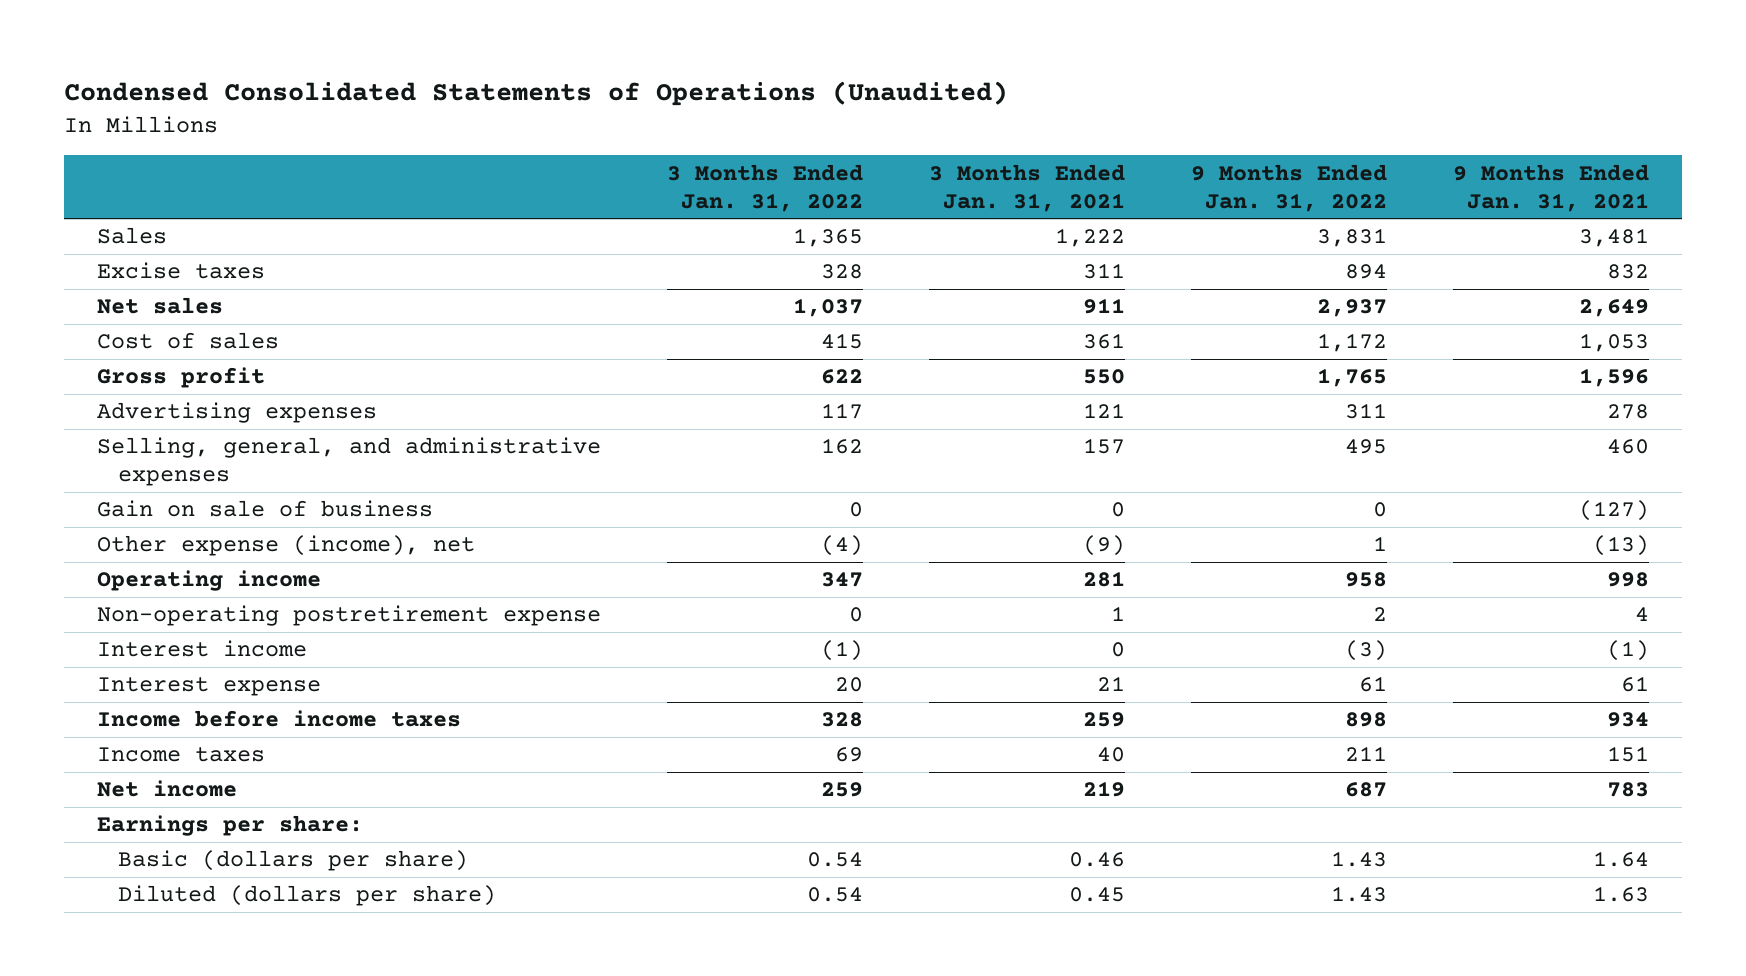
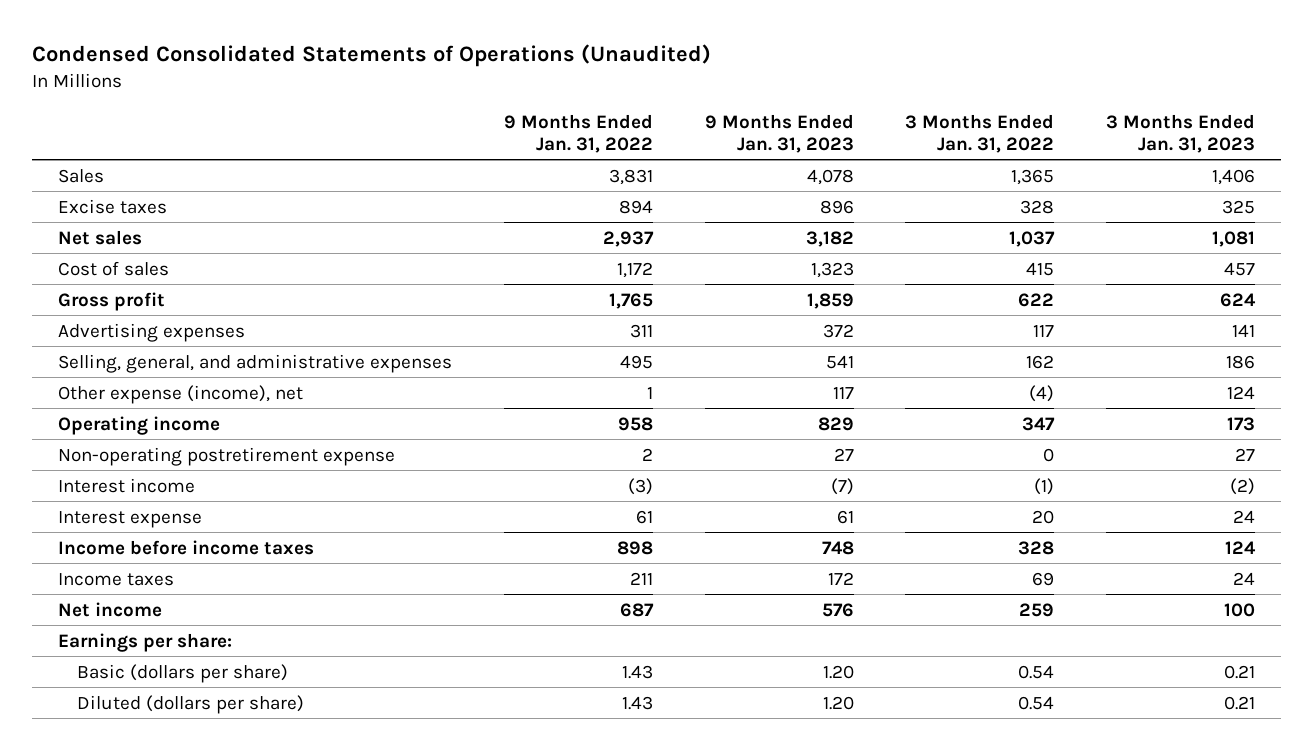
- | 3 Months Ended Jan. 31, 2022 | 3 Months Ended Jan. 31, 2021 | 9 Months Ended Jan. 31, 2022 | 9 Months Ended Jan. 31, 2021
+ | 9 Months Ended Jan. 31, 2022 | 9 Months Ended Jan. 31, 2023 | 3 Months Ended Jan. 31, 2022 | 3 Months Ended Jan. 31, 2023
- Gain on sale of business | 0 | 0 | 0 | (127)

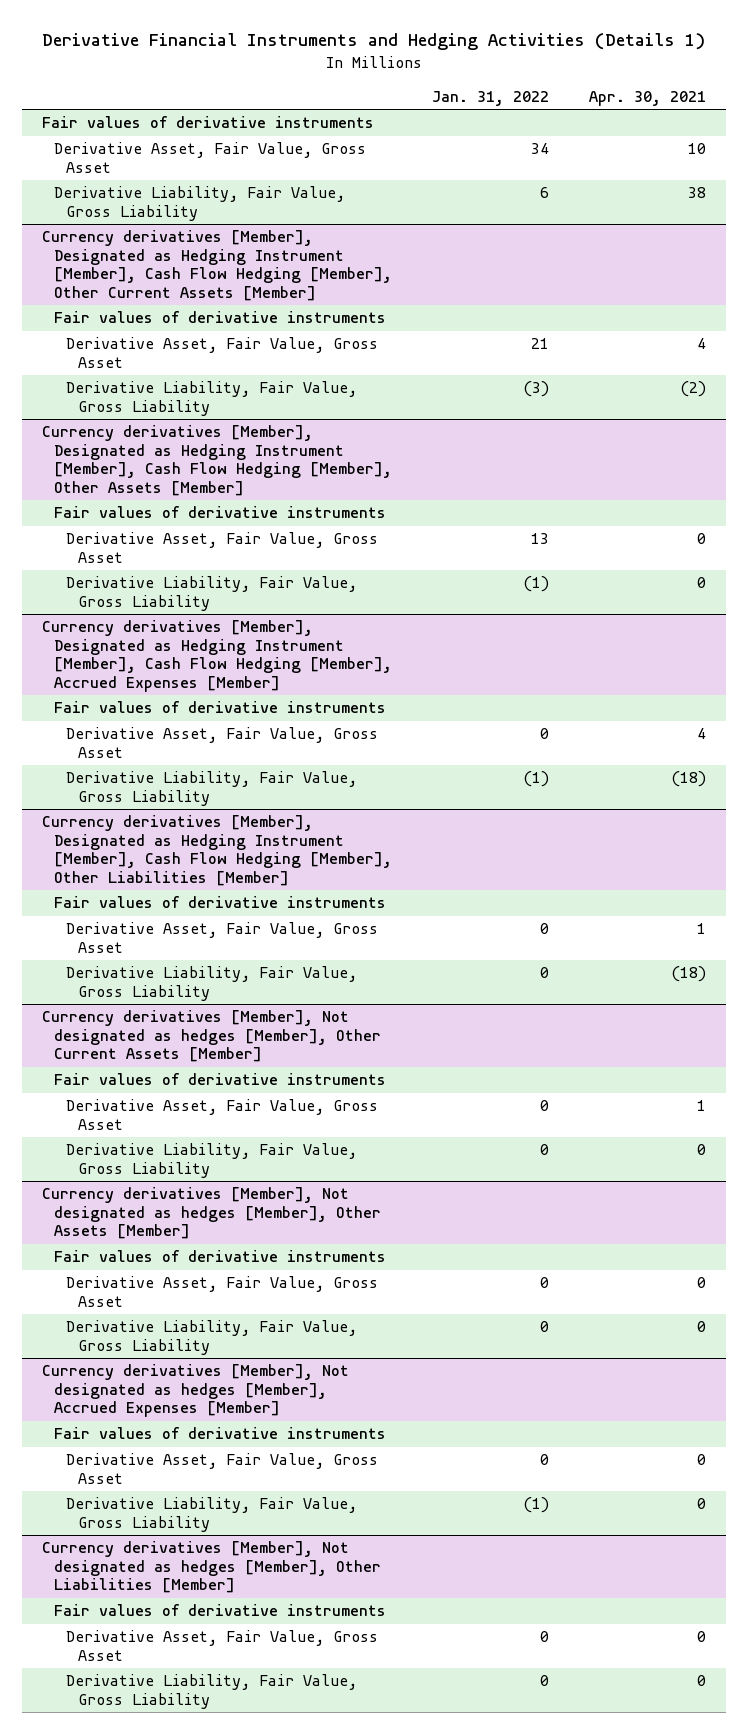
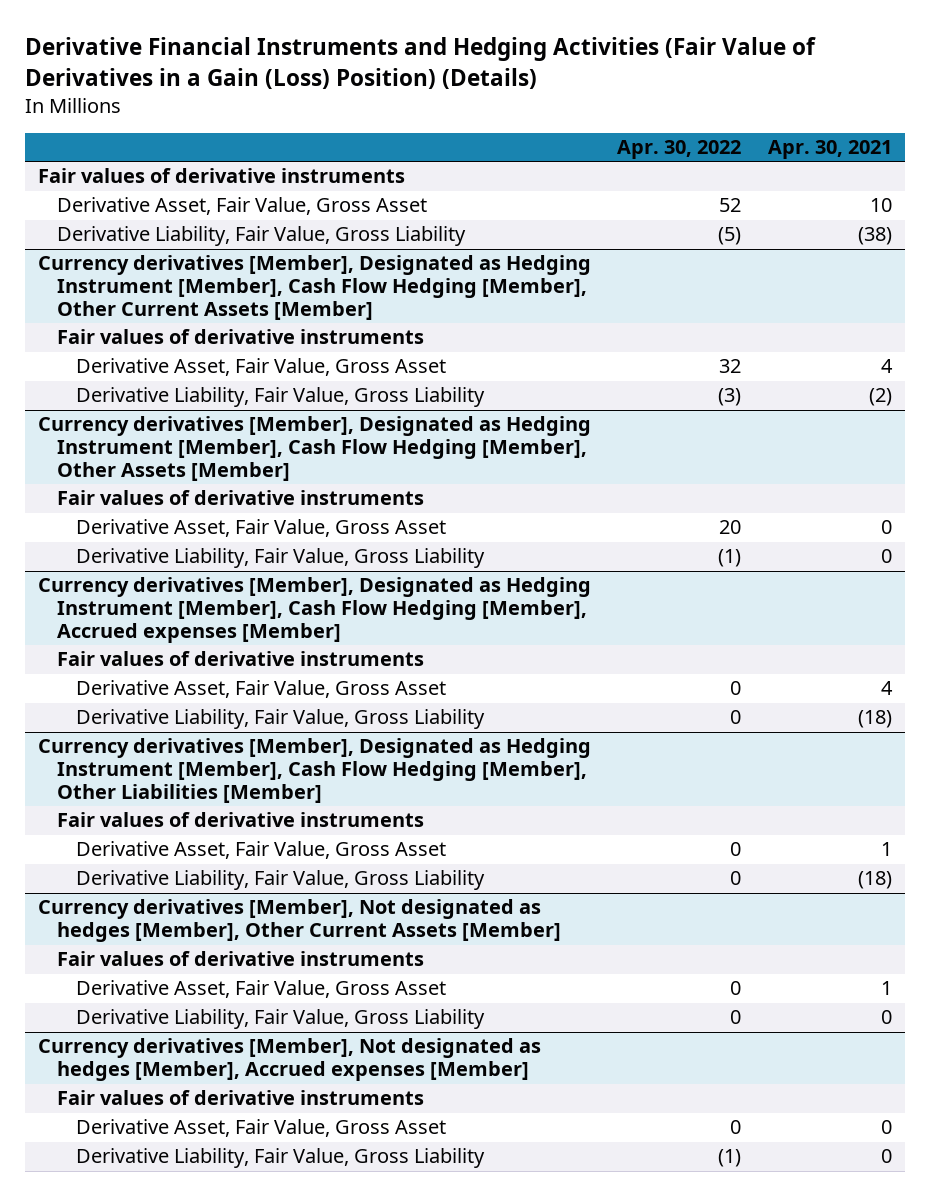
- Derivative Financial Instruments and Hedging Activities (Details 1)
+ Derivative Financial Instruments and Hedging Activities (Fair Value of Derivatives in a Gain (Loss) Position) (Details)
- | Jan. 31, 2022 | Apr. 30, 2021
+ | Apr. 30, 2022 | Apr. 30, 2021
- Derivative Liability, Fair Value, Gross Liability | 6 | 38
+ Derivative Liability, Fair Value, Gross Liability | (5) | (38)
- Currency derivatives [Member], Designated as Hedging Instrument [Member], Cash Flow Hedging [Member], Accrued Expenses [Member]
+ Currency derivatives [Member], Designated as Hedging Instrument [Member], Cash Flow Hedging [Member], Accrued expenses [Member]
- Currency derivatives [Member], Not designated as hedges [Member], Other Assets [Member]
- Fair values of derivative instruments
- Derivative Asset, Fair Value, Gross Asset | 0 | 0
- Derivative Liability, Fair Value, Gross Liability | 0 | 0
- Currency derivatives [Member], Not designated as hedges [Member], Accrued Expenses [Member]
- Fair values of derivative instruments
- Derivative Asset, Fair Value, Gross Asset | 0 | 0
- Derivative Liability, Fair Value, Gross Liability | (1) | 0
- Currency derivatives [Member], Not designated as hedges [Member], Other Liabilities [Member]
+ Currency derivatives [Member], Not designated as hedges [Member], Accrued expenses [Member]

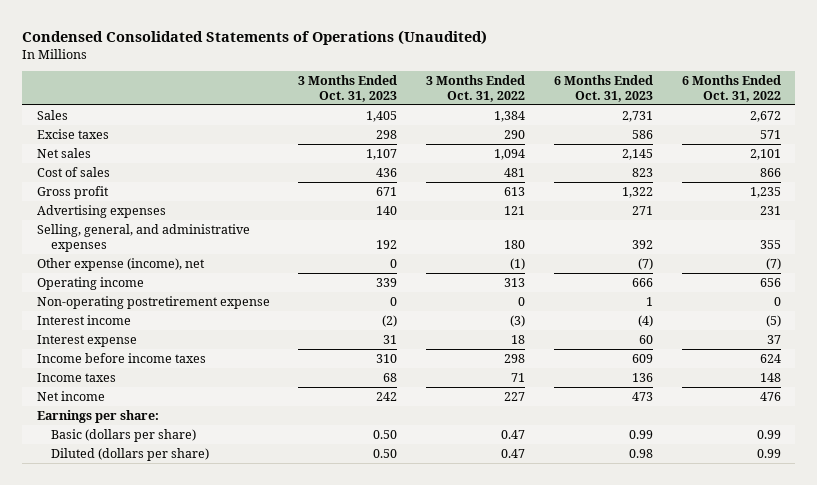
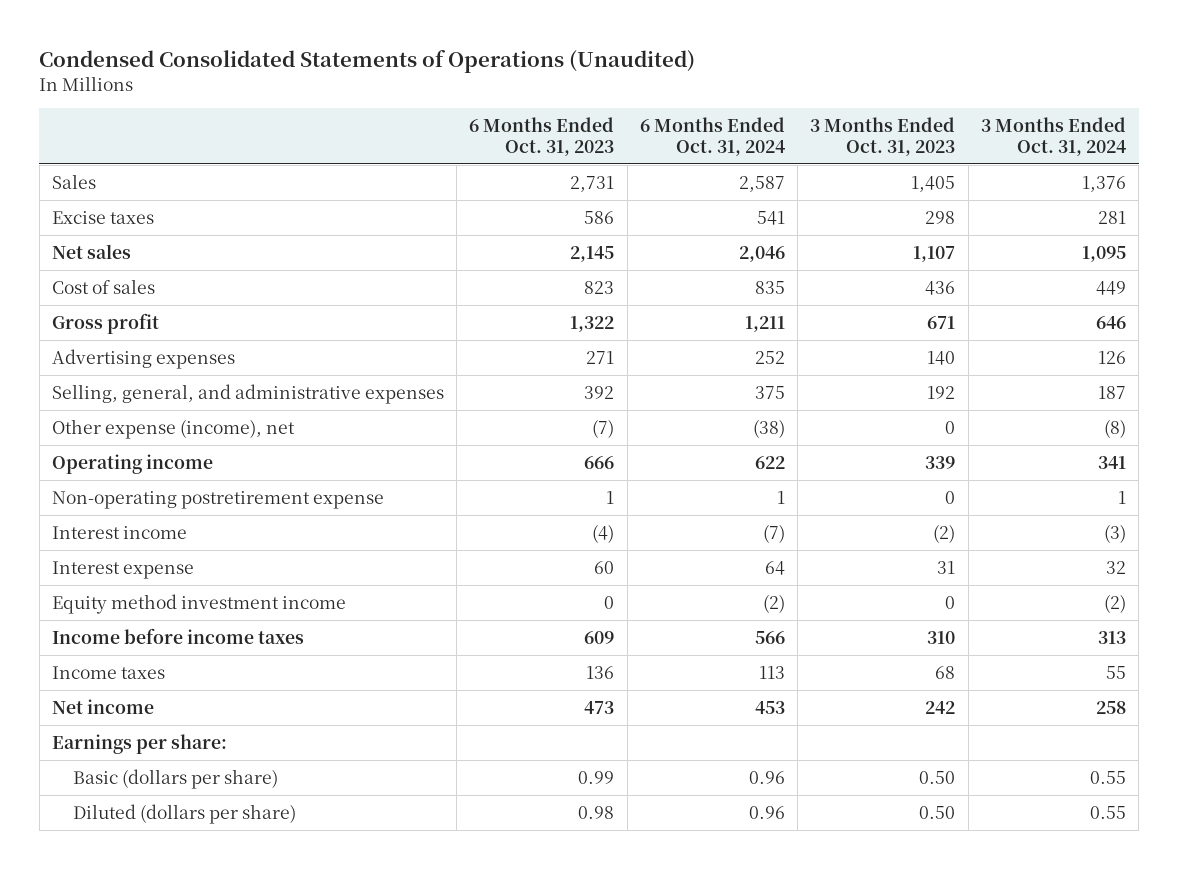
- | 3 Months Ended Oct. 31, 2023 | 3 Months Ended Oct. 31, 2022 | 6 Months Ended Oct. 31, 2023 | 6 Months Ended Oct. 31, 2022
+ | 6 Months Ended Oct. 31, 2023 | 6 Months Ended Oct. 31, 2024 | 3 Months Ended Oct. 31, 2023 | 3 Months Ended Oct. 31, 2024
+ Equity method investment income | 0 | (2) | 0 | (2)

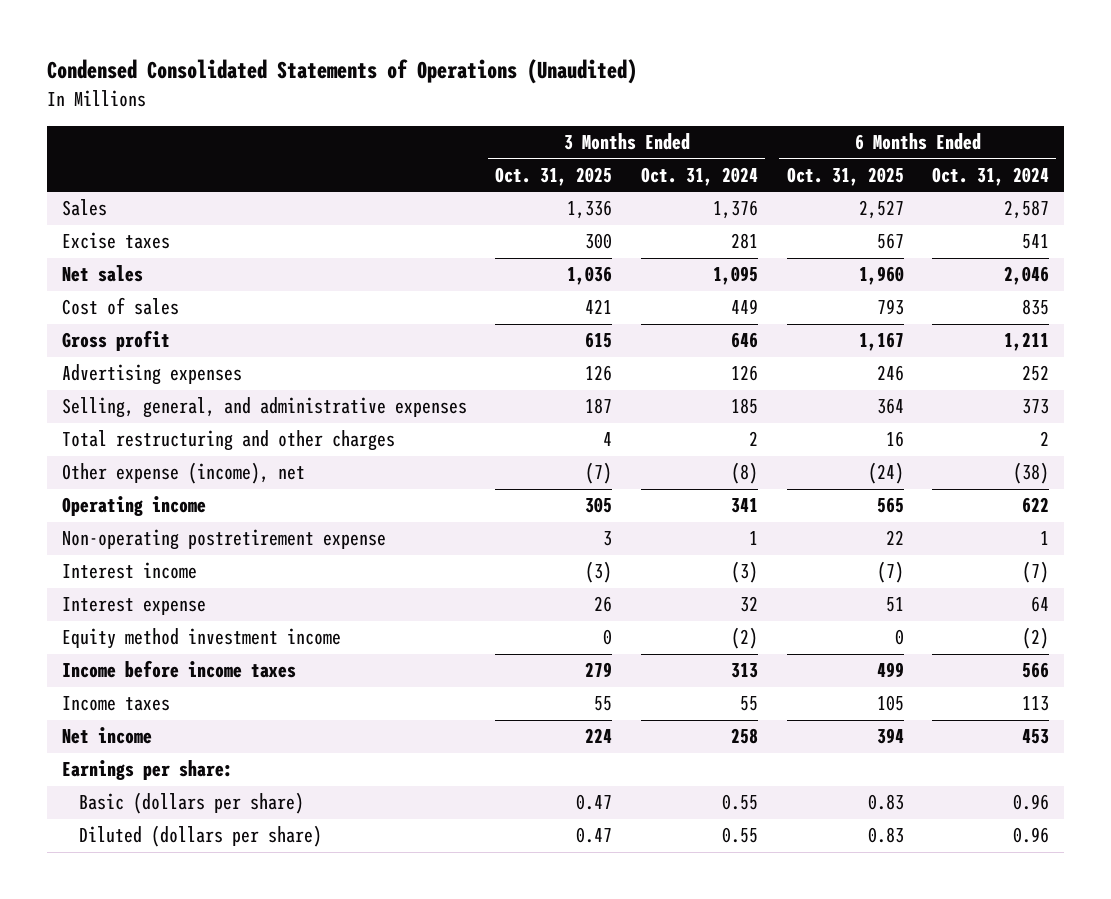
- | 6 Months Ended Oct. 31, 2023 | 6 Months Ended Oct. 31, 2024 | 3 Months Ended Oct. 31, 2023 | 3 Months Ended Oct. 31, 2024
+ | 3 Months Ended Oct. 31, 2025 | 3 Months Ended Oct. 31, 2024 | 6 Months Ended Oct. 31, 2025 | 6 Months Ended Oct. 31, 2024
- Selling, general, and administrative expenses | 392 | 375 | 192 | 187
+ Selling, general, and administrative expenses | 187 | 185 | 364 | 373
+ Total restructuring and other charges | 4 | 2 | 16 | 2

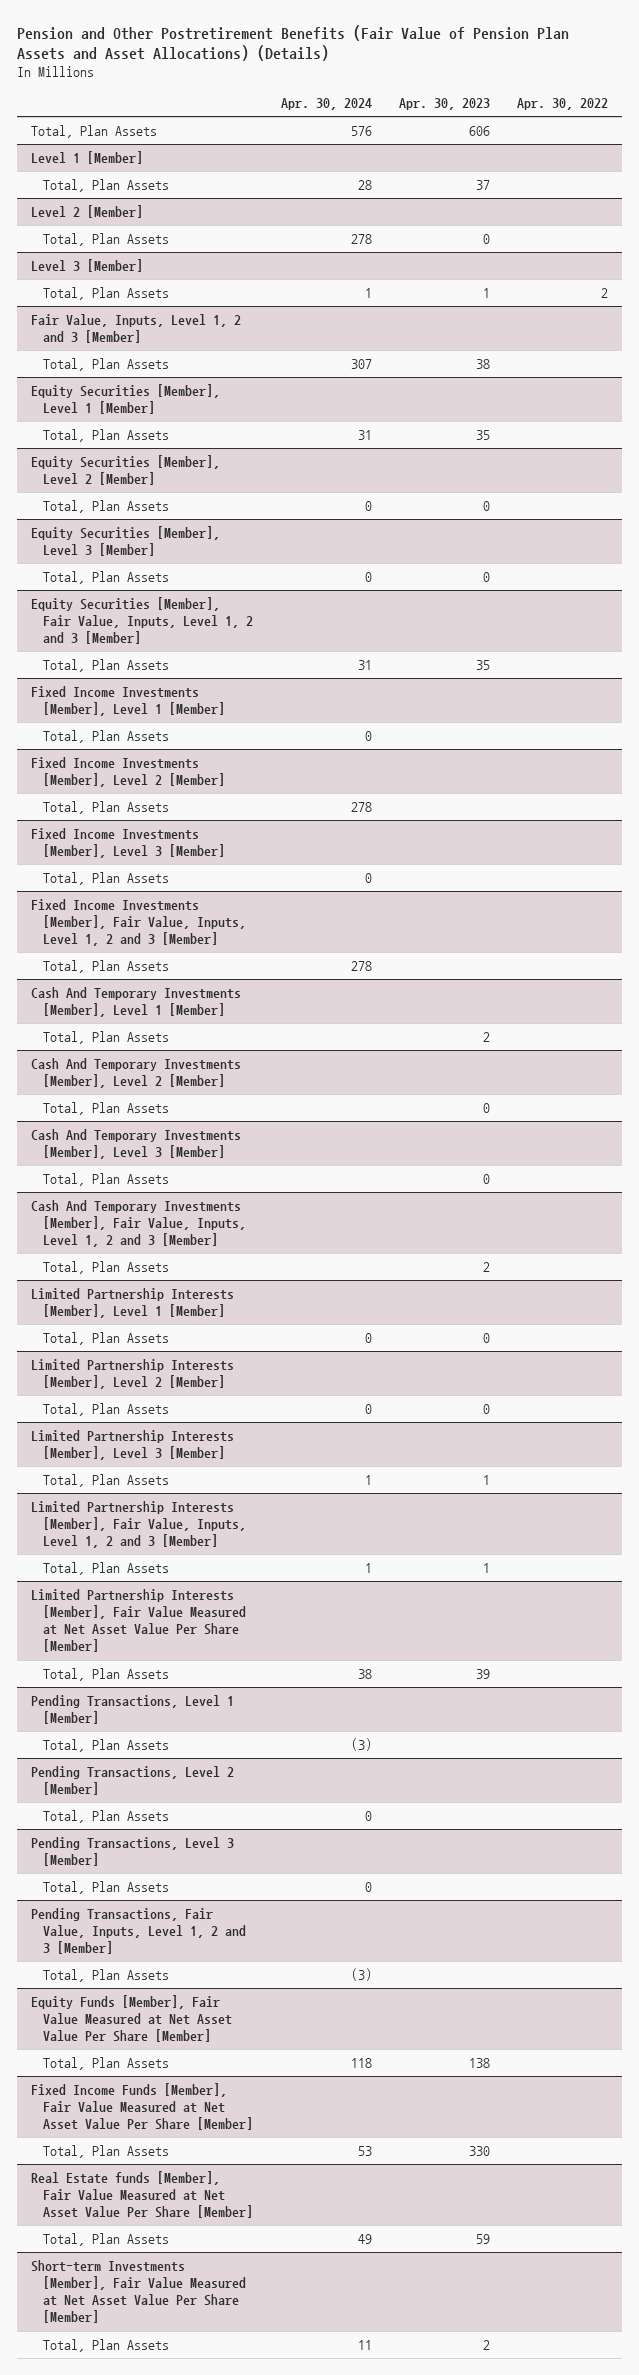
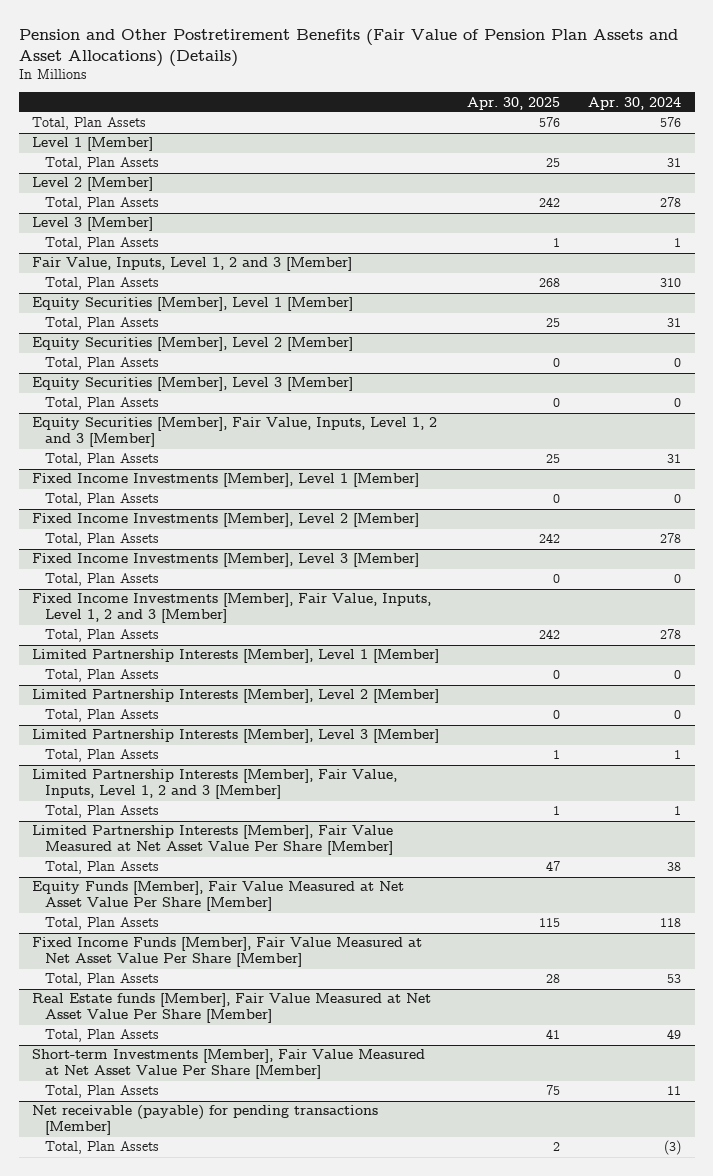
- | Apr. 30, 2024 | Apr. 30, 2023 | Apr. 30, 2022
+ | Apr. 30, 2025 | Apr. 30, 2024
@ Level 1 [Member]
- Total, Plan Assets | 28 | 37 |
+ Total, Plan Assets | 25 | 31
@ Fair Value, Inputs, Level 1, 2 and 3 [Member]
- Total, Plan Assets | 307 | 38 |
+ Total, Plan Assets | 268 | 310
- Cash And Temporary Investments [Member], Level 1 [Member]
- Total, Plan Assets | | 2 |
- Cash And Temporary Investments [Member], Level 2 [Member]
- Total, Plan Assets | | 0 |
- Cash And Temporary Investments [Member], Level 3 [Member]
- Total, Plan Assets | | 0 |
- Cash And Temporary Investments [Member], Fair Value, Inputs, Level 1, 2 and 3 [Member]
- Total, Plan Assets | | 2 |
- Pending Transactions, Level 1 [Member]
- Total, Plan Assets | (3) | |
- Pending Transactions, Level 2 [Member]
- Total, Plan Assets | 0 | |
- Pending Transactions, Level 3 [Member]
- Total, Plan Assets | 0 | |
- Pending Transactions, Fair Value, Inputs, Level 1, 2 and 3 [Member]
- Total, Plan Assets | (3) | |
+ Net receivable (payable) for pending transactions [Member]
+ Total, Plan Assets | 2 | (3)

